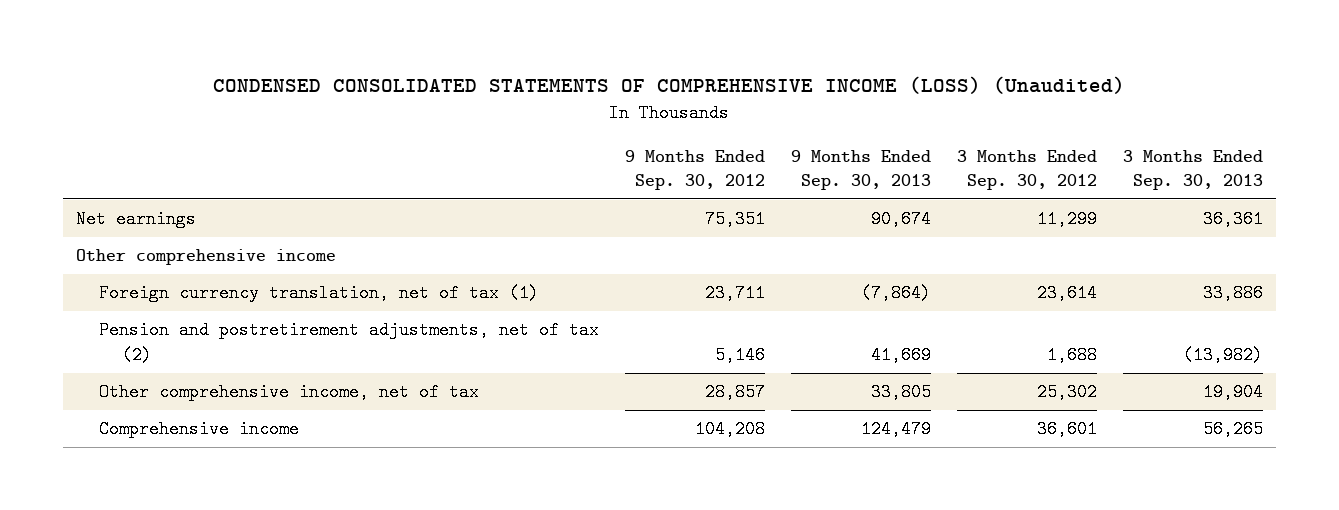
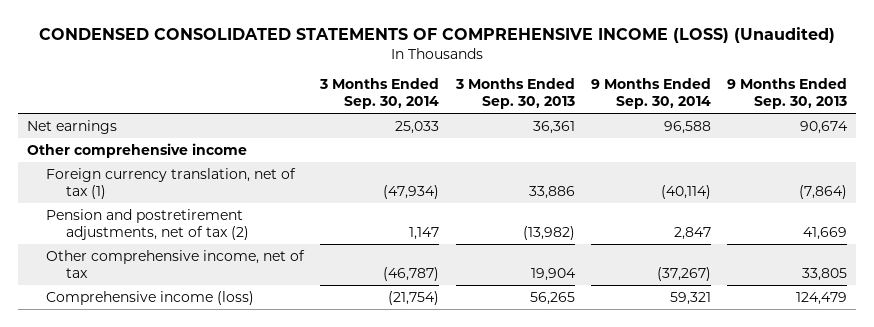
- | 9 Months Ended Sep. 30, 2012 | 9 Months Ended Sep. 30, 2013 | 3 Months Ended Sep. 30, 2012 | 3 Months Ended Sep. 30, 2013
+ | 3 Months Ended Sep. 30, 2014 | 3 Months Ended Sep. 30, 2013 | 9 Months Ended Sep. 30, 2014 | 9 Months Ended Sep. 30, 2013
- Comprehensive income | 104,208 | 124,479 | 36,601 | 56,265
+ Comprehensive income (loss) | (21,754) | 56,265 | 59,321 | 124,479

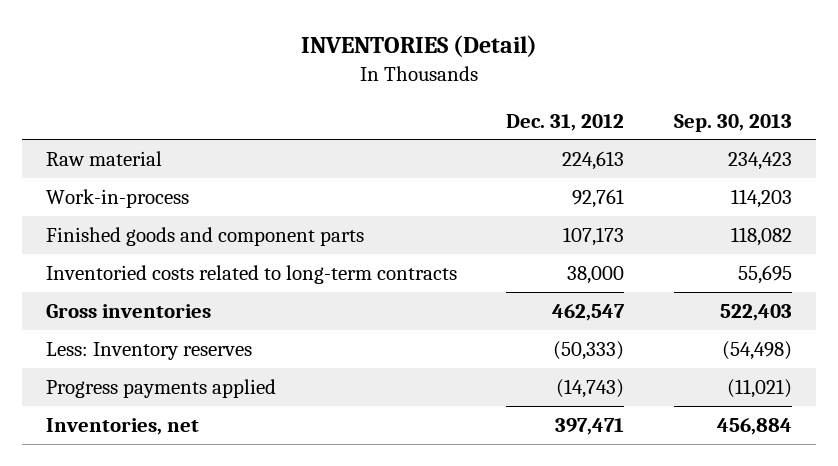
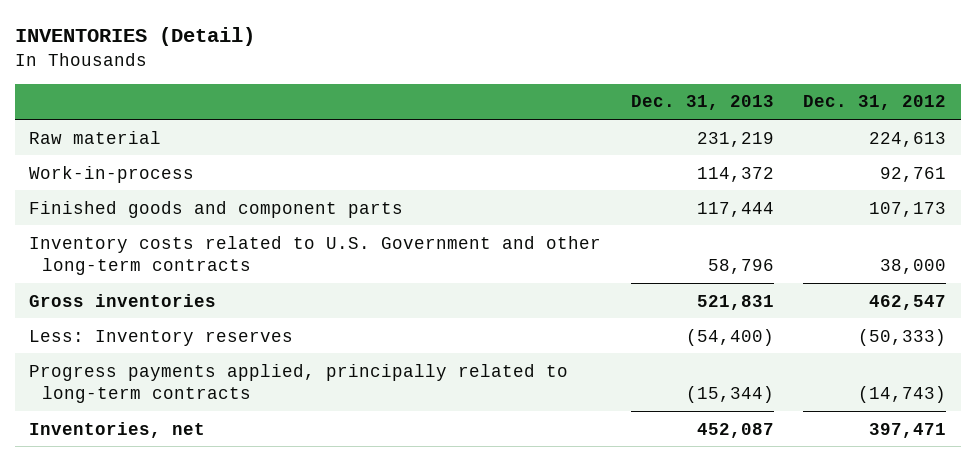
- | Dec. 31, 2012 | Sep. 30, 2013
+ | Dec. 31, 2013 | Dec. 31, 2012
- Inventoried costs related to long-term contracts | 38,000 | 55,695
+ Inventory costs related to U.S. Government and other long-term contracts | 58,796 | 38,000
- Progress payments applied | (14,743) | (11,021)
+ Progress payments applied, principally related to long-term contracts | (15,344) | (14,743)

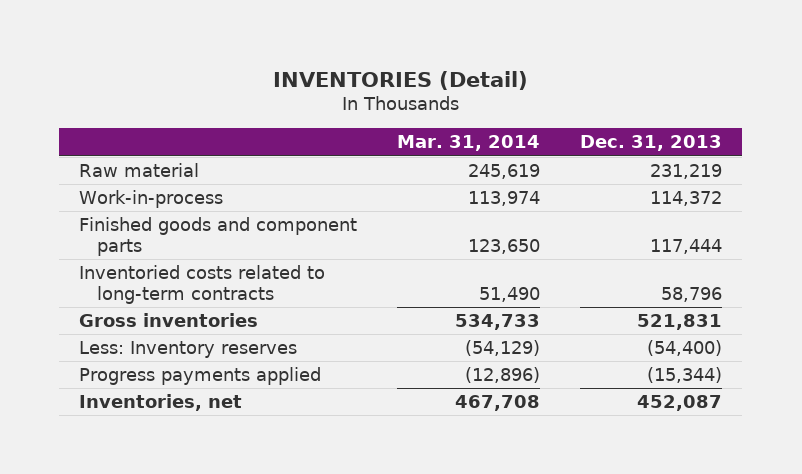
- | Dec. 31, 2013 | Dec. 31, 2012
+ | Mar. 31, 2014 | Dec. 31, 2013
- Inventory costs related to U.S. Government and other long-term contracts | 58,796 | 38,000
+ Inventoried costs related to long-term contracts | 51,490 | 58,796
- Progress payments applied, principally related to long-term contracts | (15,344) | (14,743)
+ Progress payments applied | (12,896) | (15,344)

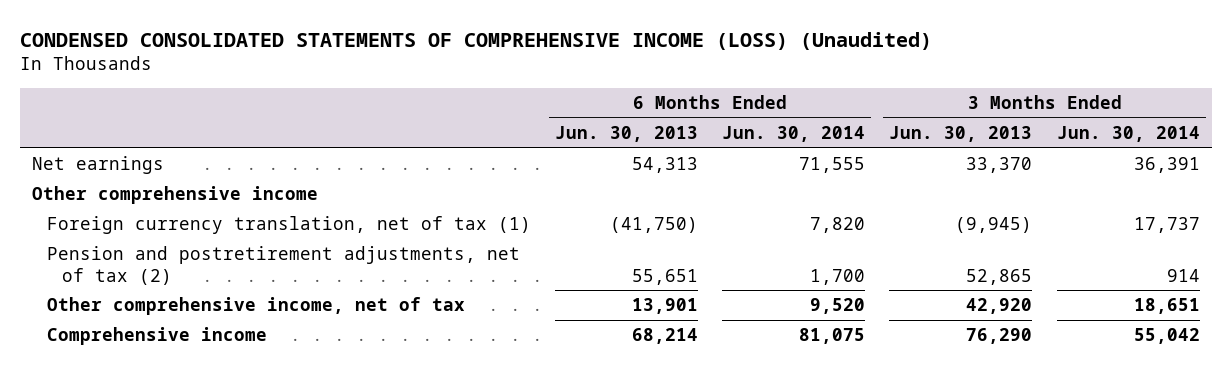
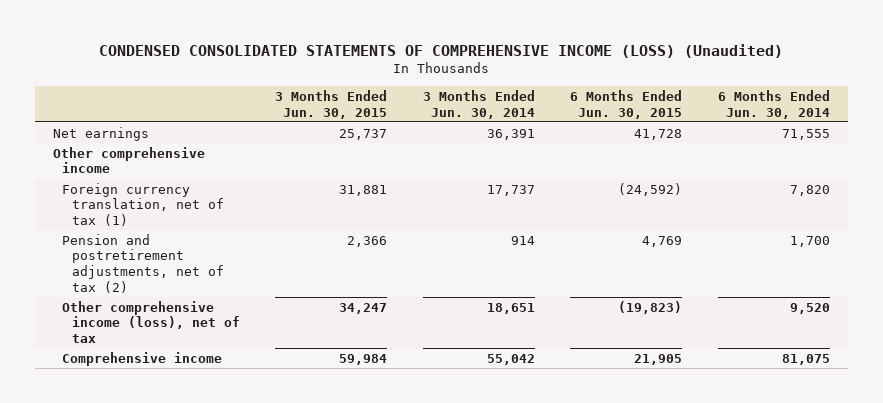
- | 6 Months Ended Jun. 30, 2013 | 6 Months Ended Jun. 30, 2014 | 3 Months Ended Jun. 30, 2013 | 3 Months Ended Jun. 30, 2014
+ | 3 Months Ended Jun. 30, 2015 | 3 Months Ended Jun. 30, 2014 | 6 Months Ended Jun. 30, 2015 | 6 Months Ended Jun. 30, 2014
- Other comprehensive income, net of tax | 13,901 | 9,520 | 42,920 | 18,651
+ Other comprehensive income (loss), net of tax | 34,247 | 18,651 | (19,823) | 9,520

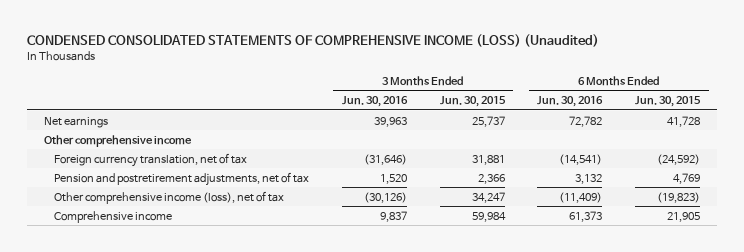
- | 3 Months Ended Jun. 30, 2015 | 3 Months Ended Jun. 30, 2014 | 6 Months Ended Jun. 30, 2015 | 6 Months Ended Jun. 30, 2014
+ | 3 Months Ended Jun. 30, 2016 | 3 Months Ended Jun. 30, 2015 | 6 Months Ended Jun. 30, 2016 | 6 Months Ended Jun. 30, 2015
- Foreign currency translation, net of tax (1) | 31,881 | 17,737 | (24,592) | 7,820
- Pension and postretirement adjustments, net of tax (2) | 2,366 | 914 | 4,769 | 1,700
+ Foreign currency translation, net of tax | (31,646) | 31,881 | (14,541) | (24,592)
+ Pension and postretirement adjustments, net of tax | 1,520 | 2,366 | 3,132 | 4,769

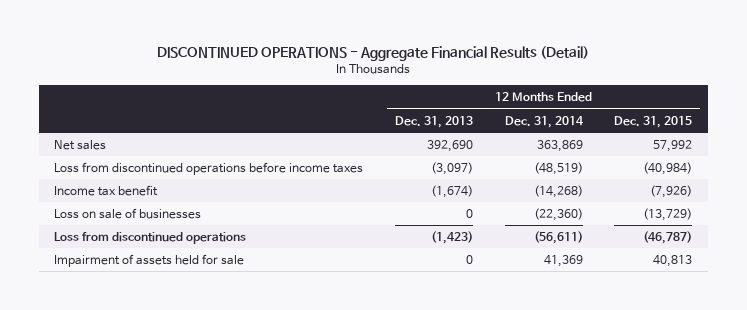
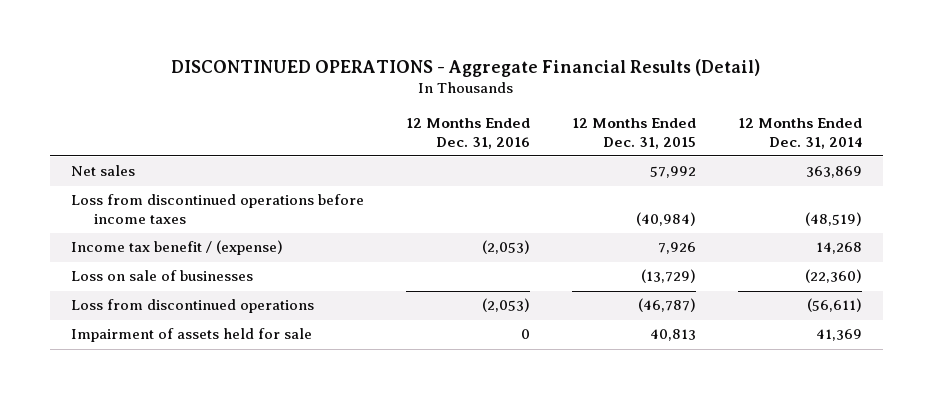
- | 12 Months Ended Dec. 31, 2013 | 12 Months Ended Dec. 31, 2014 | 12 Months Ended Dec. 31, 2015
+ | 12 Months Ended Dec. 31, 2016 | 12 Months Ended Dec. 31, 2015 | 12 Months Ended Dec. 31, 2014
- Income tax benefit | (1,674) | (14,268) | (7,926)
+ Income tax benefit / (expense) | (2,053) | 7,926 | 14,268

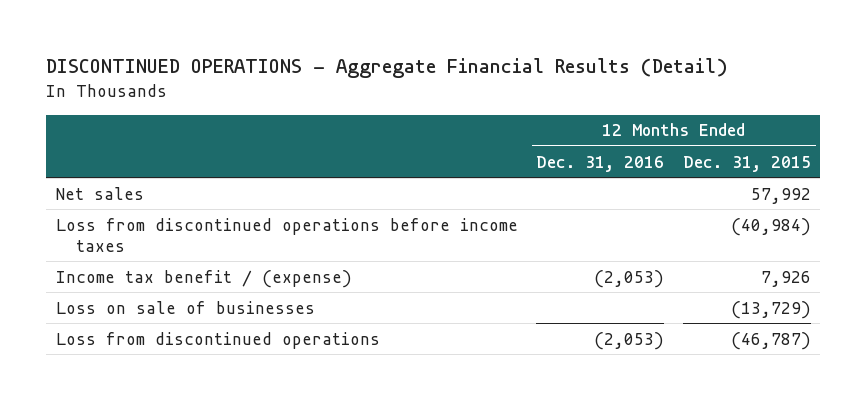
- | 12 Months Ended Dec. 31, 2016 | 12 Months Ended Dec. 31, 2015 | 12 Months Ended Dec. 31, 2014
+ | 12 Months Ended Dec. 31, 2016 | 12 Months Ended Dec. 31, 2015
- Impairment of assets held for sale | 0 | 40,813 | 41,369

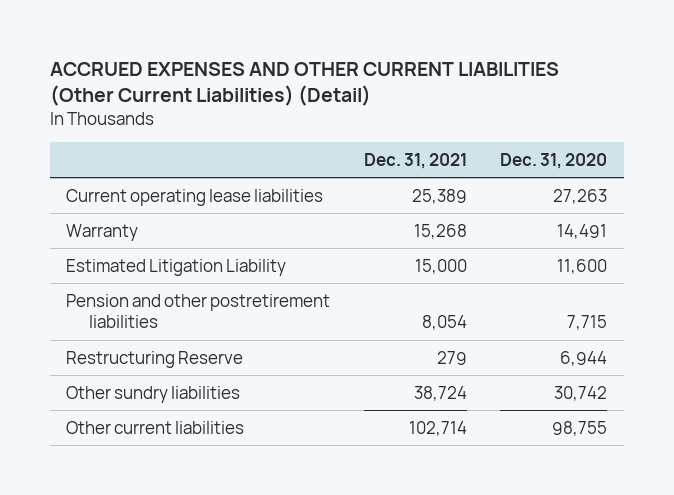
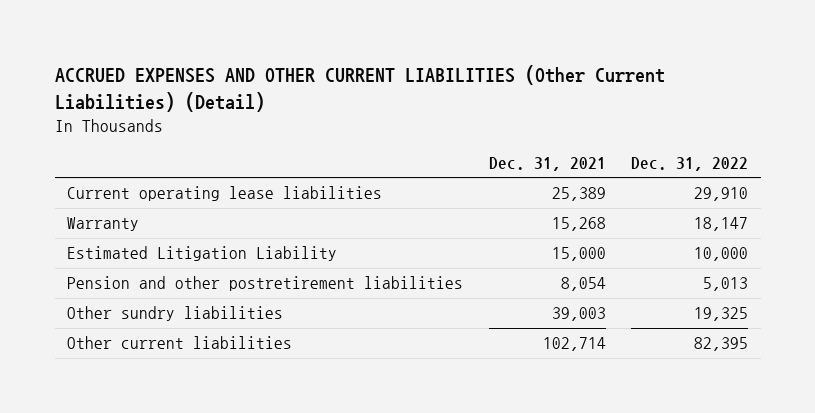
- | Dec. 31, 2021 | Dec. 31, 2020
+ | Dec. 31, 2021 | Dec. 31, 2022
- Restructuring Reserve | 279 | 6,944
- Other sundry liabilities | 38,724 | 30,742
+ Other sundry liabilities | 39,003 | 19,325

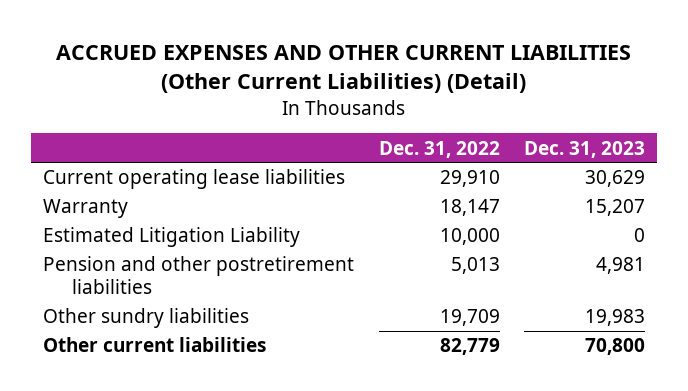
- | Dec. 31, 2021 | Dec. 31, 2022
+ | Dec. 31, 2022 | Dec. 31, 2023
- Other sundry liabilities | 39,003 | 19,325
- Other current liabilities | 102,714 | 82,395
+ Other sundry liabilities | 19,709 | 19,983
+ Other current liabilities | 82,779 | 70,800

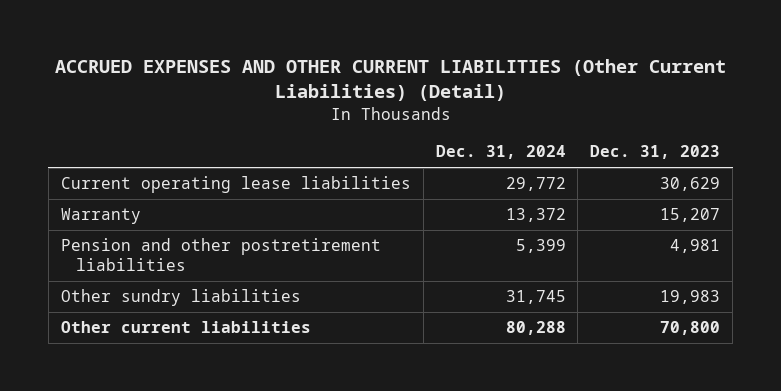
- | Dec. 31, 2022 | Dec. 31, 2023
+ | Dec. 31, 2024 | Dec. 31, 2023
- Estimated Litigation Liability | 10,000 | 0

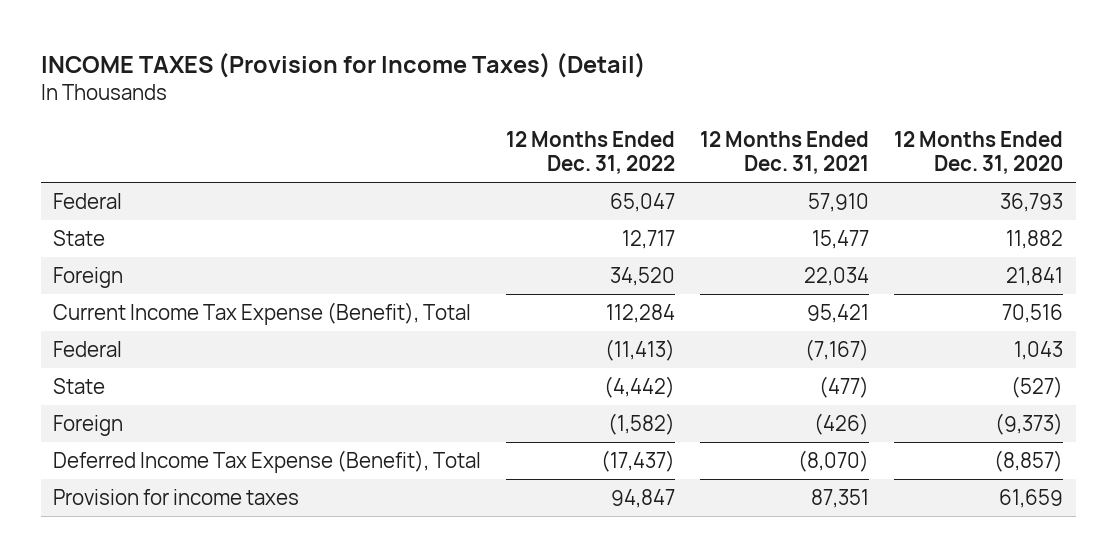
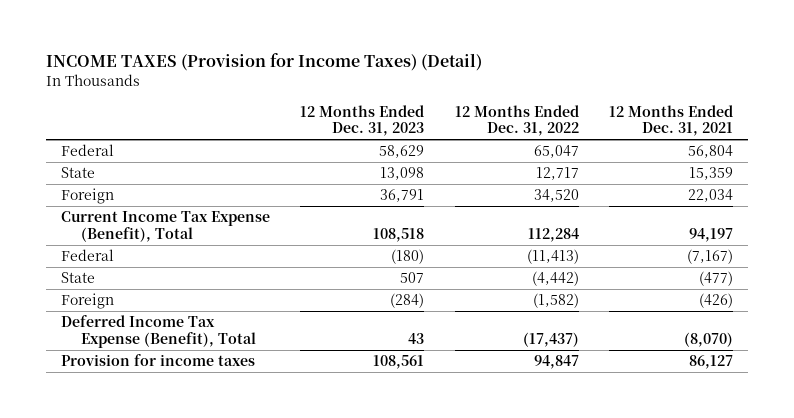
- | 12 Months Ended Dec. 31, 2022 | 12 Months Ended Dec. 31, 2021 | 12 Months Ended Dec. 31, 2020
+ | 12 Months Ended Dec. 31, 2023 | 12 Months Ended Dec. 31, 2022 | 12 Months Ended Dec. 31, 2021
- Federal | 65,047 | 57,910 | 36,793
- State | 12,717 | 15,477 | 11,882
+ Federal | 58,629 | 65,047 | 56,804
+ State | 13,098 | 12,717 | 15,359
- Current Income Tax Expense (Benefit), Total | 112,284 | 95,421 | 70,516
+ Current Income Tax Expense (Benefit), Total | 108,518 | 112,284 | 94,197
- Provision for income taxes | 94,847 | 87,351 | 61,659
+ Provision for income taxes | 108,561 | 94,847 | 86,127

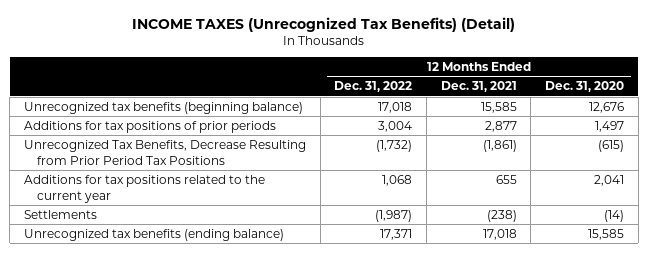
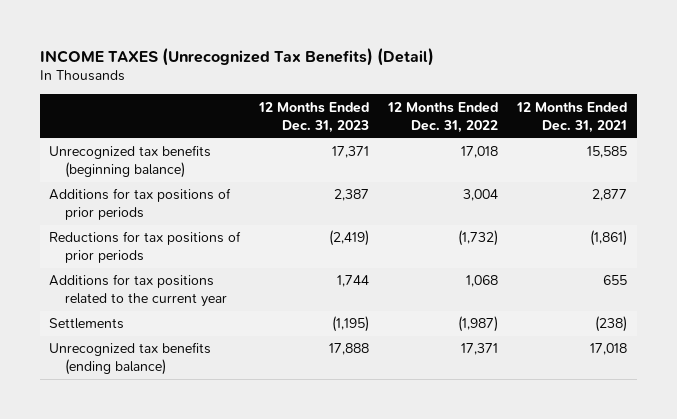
- | 12 Months Ended Dec. 31, 2022 | 12 Months Ended Dec. 31, 2021 | 12 Months Ended Dec. 31, 2020
+ | 12 Months Ended Dec. 31, 2023 | 12 Months Ended Dec. 31, 2022 | 12 Months Ended Dec. 31, 2021
- Unrecognized Tax Benefits, Decrease Resulting from Prior Period Tax Positions | (1,732) | (1,861) | (615)
+ Reductions for tax positions of prior periods | (2,419) | (1,732) | (1,861)

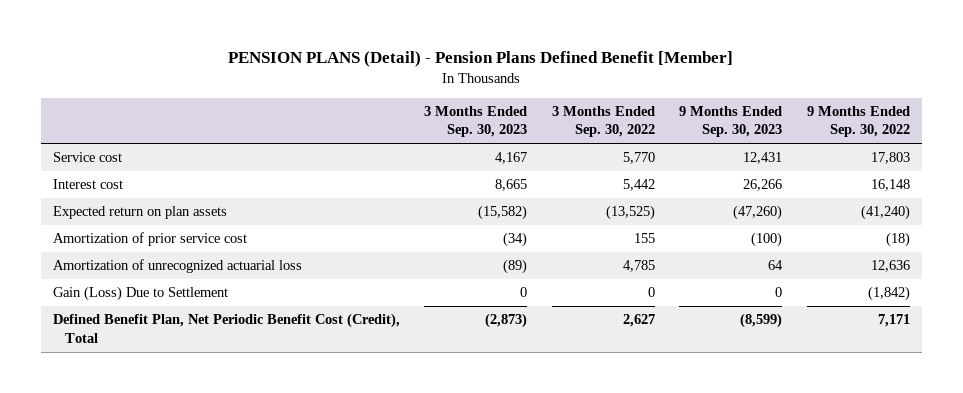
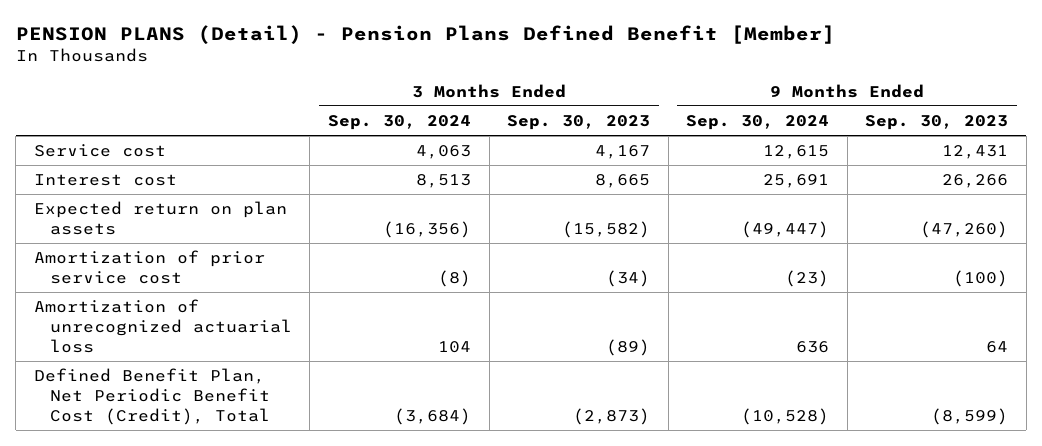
- | 3 Months Ended Sep. 30, 2023 | 3 Months Ended Sep. 30, 2022 | 9 Months Ended Sep. 30, 2023 | 9 Months Ended Sep. 30, 2022
+ | 3 Months Ended Sep. 30, 2024 | 3 Months Ended Sep. 30, 2023 | 9 Months Ended Sep. 30, 2024 | 9 Months Ended Sep. 30, 2023
- Gain (Loss) Due to Settlement | 0 | 0 | 0 | (1,842)

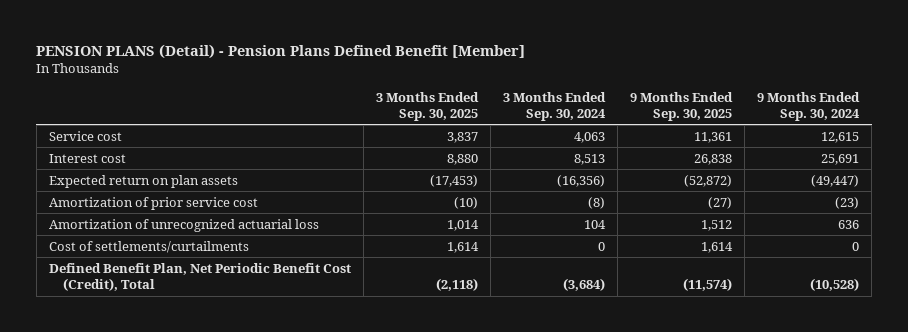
- | 3 Months Ended Sep. 30, 2024 | 3 Months Ended Sep. 30, 2023 | 9 Months Ended Sep. 30, 2024 | 9 Months Ended Sep. 30, 2023
+ | 3 Months Ended Sep. 30, 2025 | 3 Months Ended Sep. 30, 2024 | 9 Months Ended Sep. 30, 2025 | 9 Months Ended Sep. 30, 2024
+ Cost of settlements/curtailments | 1,614 | 0 | 1,614 | 0

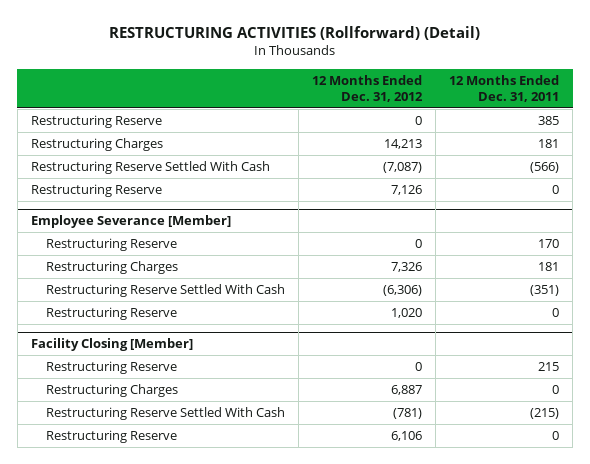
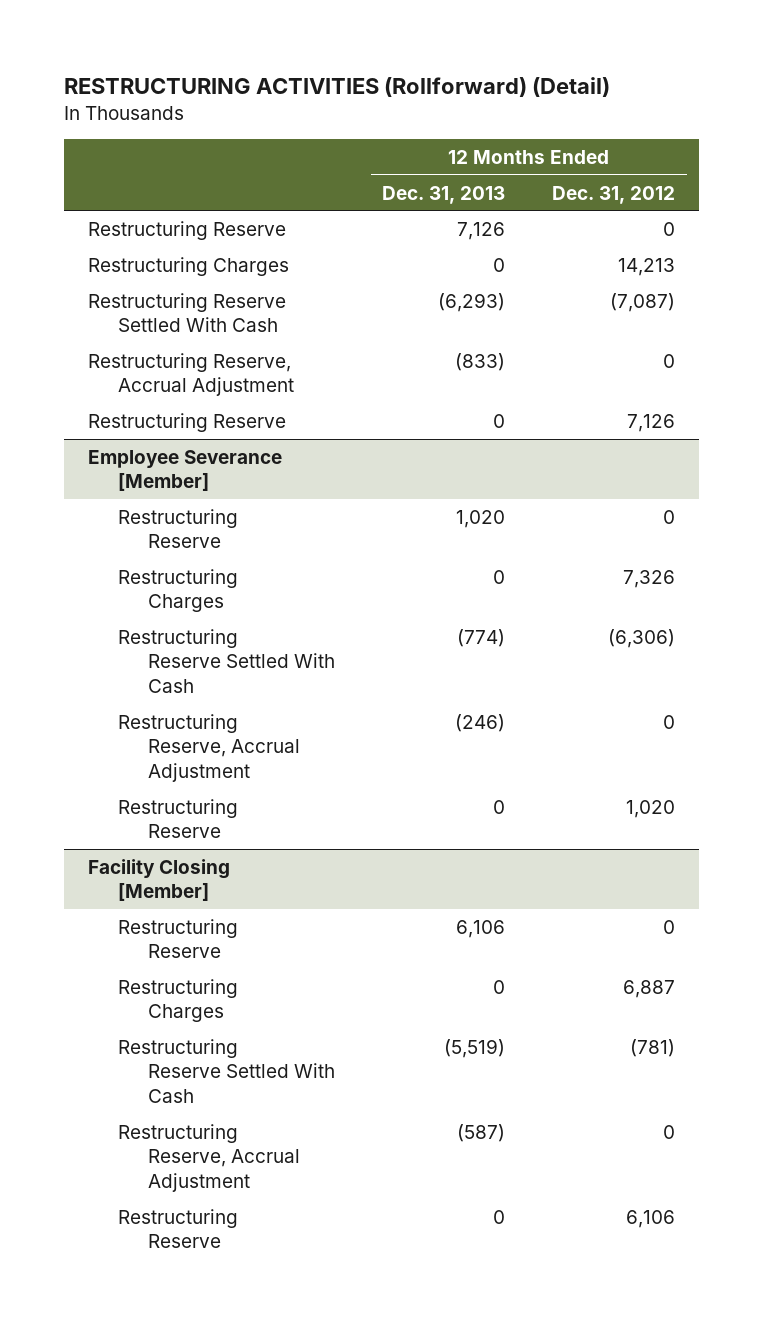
- | 12 Months Ended Dec. 31, 2012 | 12 Months Ended Dec. 31, 2011
+ | 12 Months Ended Dec. 31, 2013 | 12 Months Ended Dec. 31, 2012
+ Restructuring Reserve, Accrual Adjustment | (833) | 0
@ Employee Severance [Member]
+ Restructuring Reserve, Accrual Adjustment | (246) | 0
@ Facility Closing [Member]
+ Restructuring Reserve, Accrual Adjustment | (587) | 0

